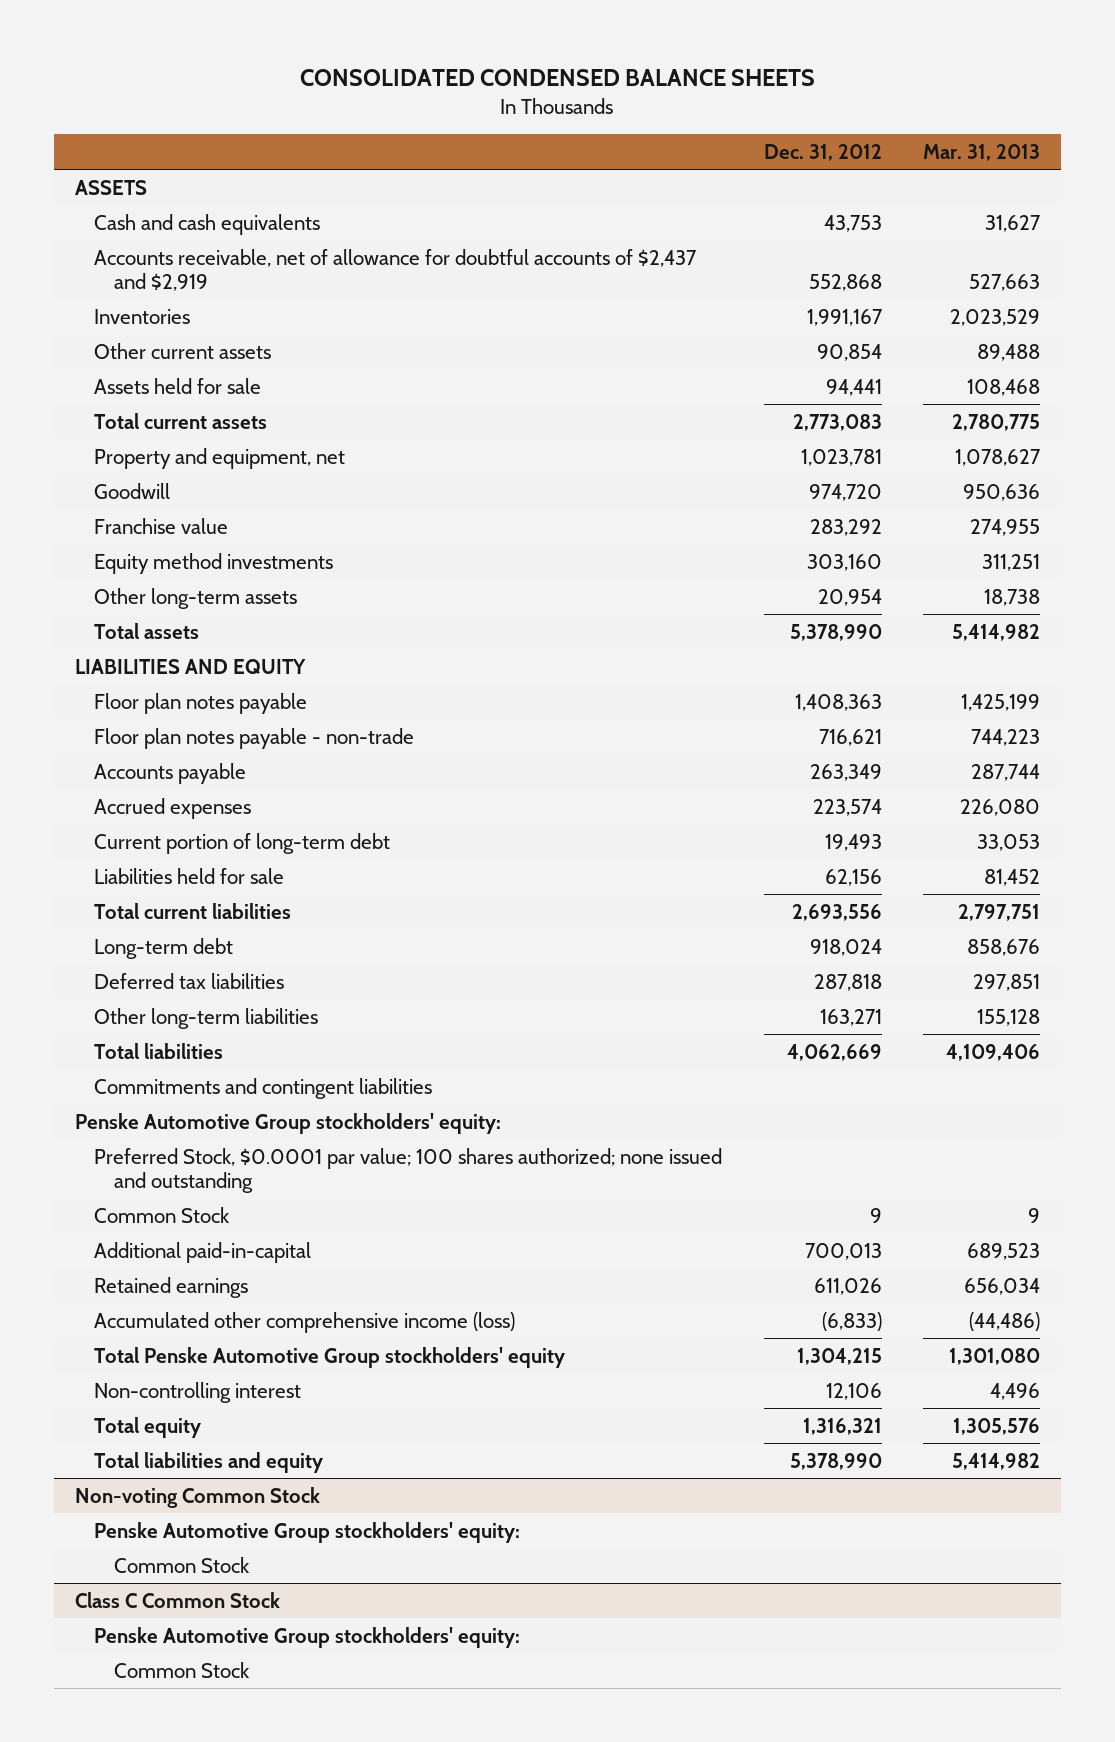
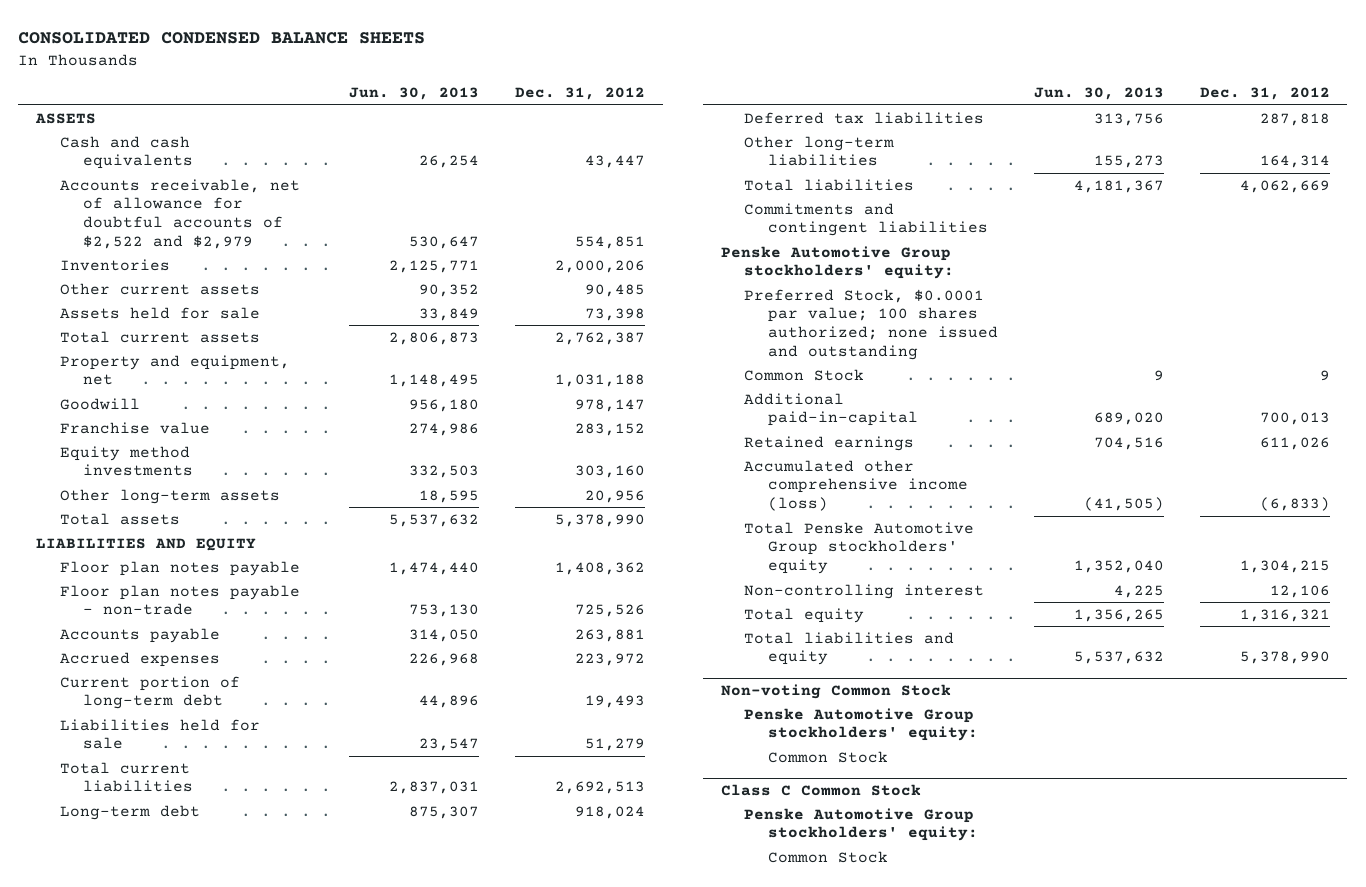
- | Dec. 31, 2012 | Mar. 31, 2013
+ | Jun. 30, 2013 | Dec. 31, 2012
- Cash and cash equivalents | 43,753 | 31,627
- Accounts receivable, net of allowance for doubtful accounts of $2,437 and $2,919 | 552,868 | 527,663
- Inventories | 1,991,167 | 2,023,529
- Other current assets | 90,854 | 89,488
- Assets held for sale | 94,441 | 108,468
- Total current assets | 2,773,083 | 2,780,775
- Property and equipment, net | 1,023,781 | 1,078,627
- Goodwill | 974,720 | 950,636
- Franchise value | 283,292 | 274,955
+ Cash and cash equivalents | 26,254 | 43,447
+ Accounts receivable, net of allowance for doubtful accounts of $2,522 and $2,979 | 530,647 | 554,851
+ Inventories | 2,125,771 | 2,000,206
+ Other current assets | 90,352 | 90,485
+ Assets held for sale | 33,849 | 73,398
+ Total current assets | 2,806,873 | 2,762,387
+ Property and equipment, net | 1,148,495 | 1,031,188
+ Goodwill | 956,180 | 978,147
+ Franchise value | 274,986 | 283,152
- Other long-term assets | 20,954 | 18,738
+ Other long-term assets | 18,595 | 20,956
- Floor plan notes payable | 1,408,363 | 1,425,199
- Floor plan notes payable - non-trade | 716,621 | 744,223
- Accounts payable | 263,349 | 287,744
- Accrued expenses | 223,574 | 226,080
+ Floor plan notes payable | 1,474,440 | 1,408,362
+ Floor plan notes payable - non-trade | 753,130 | 725,526
+ Accounts payable | 314,050 | 263,881
+ Accrued expenses | 226,968 | 223,972
- Liabilities held for sale | 62,156 | 81,452
- Total current liabilities | 2,693,556 | 2,797,751
+ Liabilities held for sale | 23,547 | 51,279
+ Total current liabilities | 2,837,031 | 2,692,513
- Other long-term liabilities | 163,271 | 155,128
+ Other long-term liabilities | 155,273 | 164,314

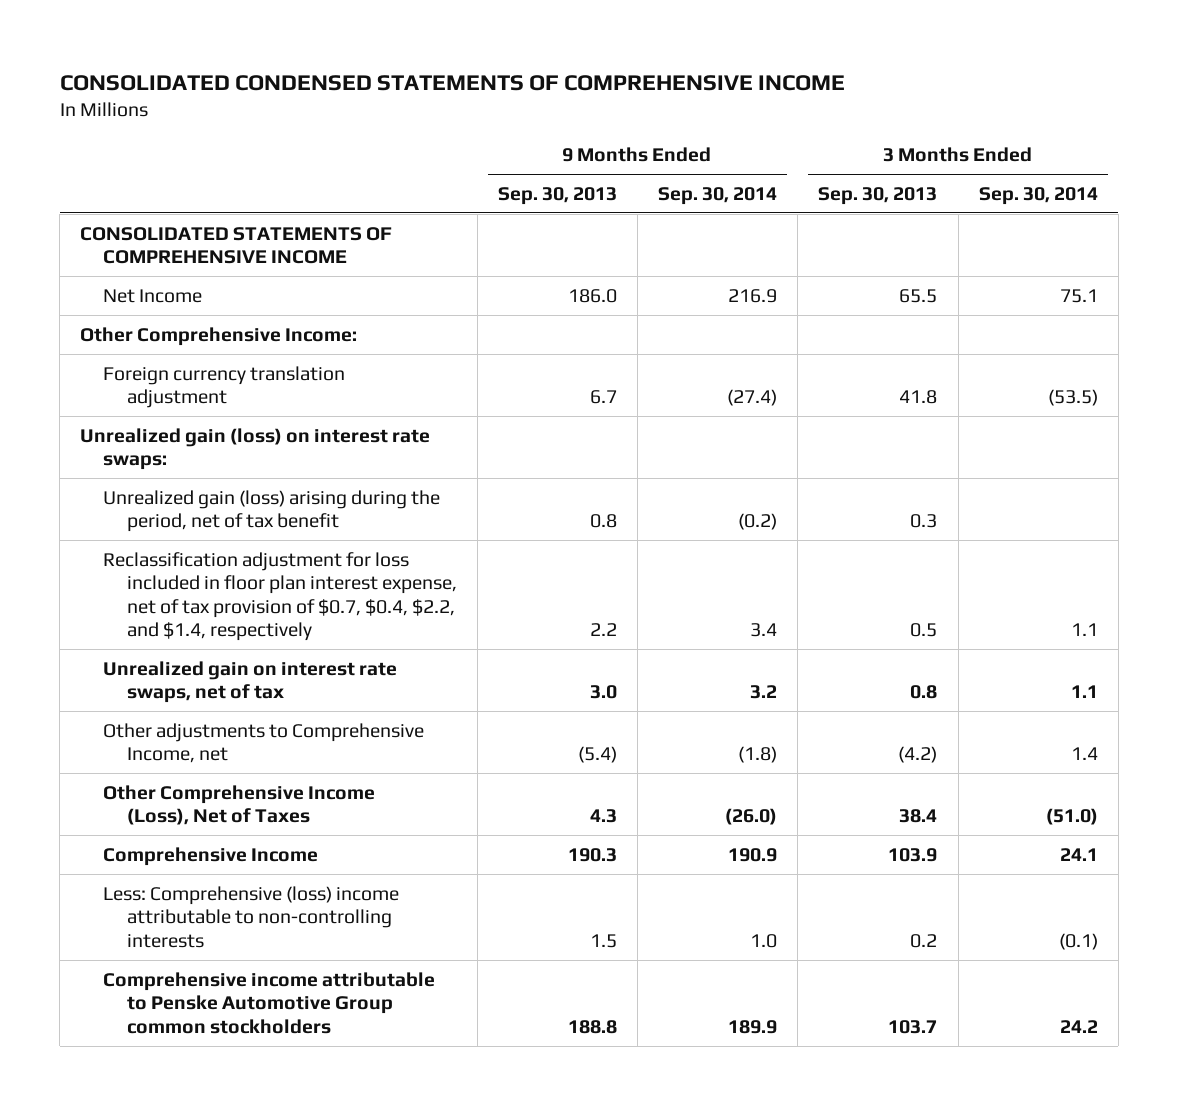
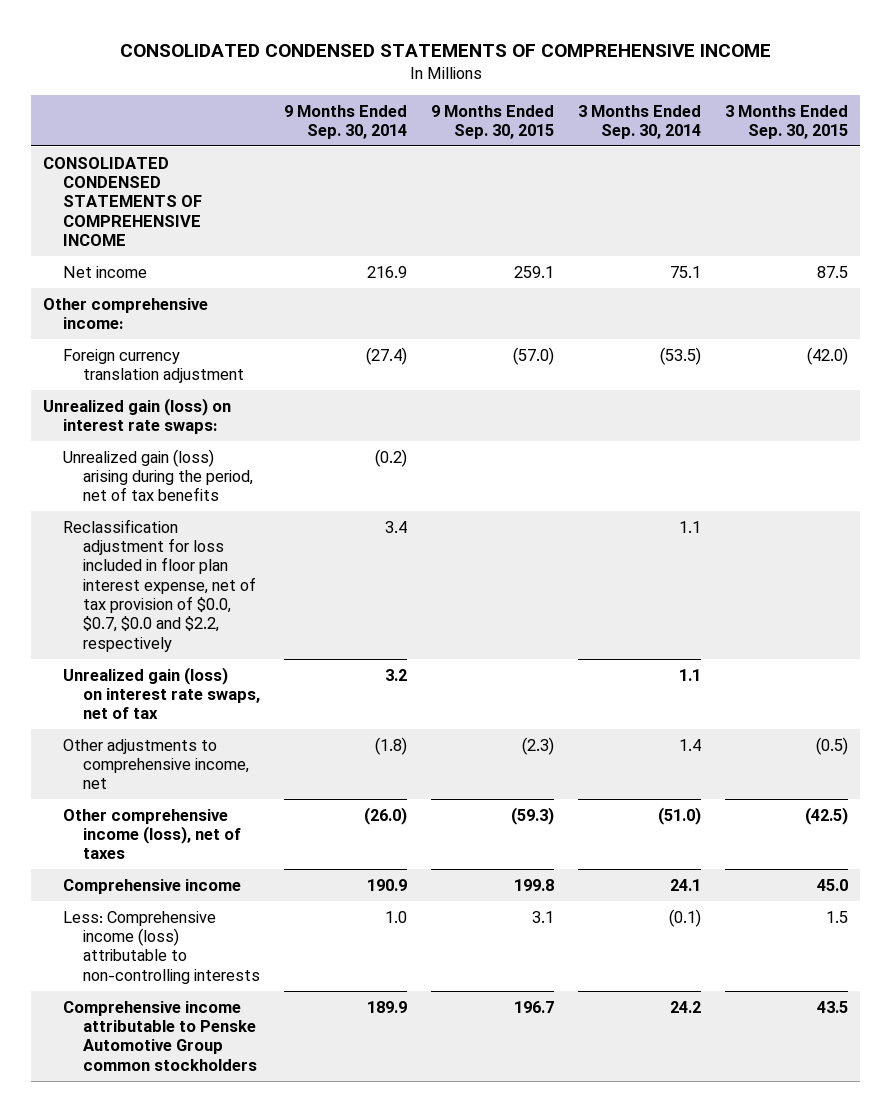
- | 9 Months Ended Sep. 30, 2013 | 9 Months Ended Sep. 30, 2014 | 3 Months Ended Sep. 30, 2013 | 3 Months Ended Sep. 30, 2014
+ | 9 Months Ended Sep. 30, 2014 | 9 Months Ended Sep. 30, 2015 | 3 Months Ended Sep. 30, 2014 | 3 Months Ended Sep. 30, 2015
- CONSOLIDATED STATEMENTS OF COMPREHENSIVE INCOME
- Net Income | 186.0 | 216.9 | 65.5 | 75.1
- Other Comprehensive Income:
+ CONSOLIDATED CONDENSED STATEMENTS OF COMPREHENSIVE INCOME
+ Net income | 216.9 | 259.1 | 75.1 | 87.5
+ Other comprehensive income:
- Unrealized gain (loss) arising during the period, net of tax benefit | 0.8 | (0.2) | 0.3 |
- Reclassification adjustment for loss included in floor plan interest expense, net of tax provision of $0.7, $0.4, $2.2, and $1.4, respectively | 2.2 | 3.4 | 0.5 | 1.1
- Unrealized gain on interest rate swaps, net of tax | 3.0 | 3.2 | 0.8 | 1.1
- Other adjustments to Comprehensive Income, net | (5.4) | (1.8) | (4.2) | 1.4
- Other Comprehensive Income (Loss), Net of Taxes | 4.3 | (26.0) | 38.4 | (51.0)
- Comprehensive Income | 190.3 | 190.9 | 103.9 | 24.1
- Less: Comprehensive (loss) income attributable to non-controlling interests | 1.5 | 1.0 | 0.2 | (0.1)
+ Unrealized gain (loss) arising during the period, net of tax benefits | (0.2) | | |
+ Reclassification adjustment for loss included in floor plan interest expense, net of tax provision of $0.0, $0.7, $0.0 and $2.2, respectively | 3.4 | | 1.1 |
+ Unrealized gain (loss) on interest rate swaps, net of tax | 3.2 | | 1.1 |
+ Other adjustments to comprehensive income, net | (1.8) | (2.3) | 1.4 | (0.5)
+ Other comprehensive income (loss), net of taxes | (26.0) | (59.3) | (51.0) | (42.5)
+ Comprehensive income | 190.9 | 199.8 | 24.1 | 45.0
+ Less: Comprehensive income (loss) attributable to non-controlling interests | 1.0 | 3.1 | (0.1) | 1.5

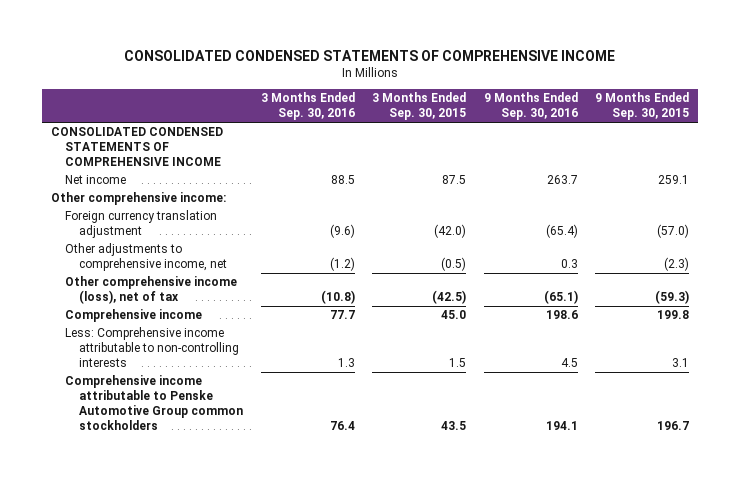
- | 9 Months Ended Sep. 30, 2014 | 9 Months Ended Sep. 30, 2015 | 3 Months Ended Sep. 30, 2014 | 3 Months Ended Sep. 30, 2015
+ | 3 Months Ended Sep. 30, 2016 | 3 Months Ended Sep. 30, 2015 | 9 Months Ended Sep. 30, 2016 | 9 Months Ended Sep. 30, 2015
- Unrealized gain (loss) on interest rate swaps:
- Unrealized gain (loss) arising during the period, net of tax benefits | (0.2) | | |
- Reclassification adjustment for loss included in floor plan interest expense, net of tax provision of $0.0, $0.7, $0.0 and $2.2, respectively | 3.4 | | 1.1 |
- Unrealized gain (loss) on interest rate swaps, net of tax | 3.2 | | 1.1 |
- Other comprehensive income (loss), net of taxes | (26.0) | (59.3) | (51.0) | (42.5)
+ Other comprehensive income (loss), net of tax | (10.8) | (42.5) | (65.1) | (59.3)
- Less: Comprehensive income (loss) attributable to non-controlling interests | 1.0 | 3.1 | (0.1) | 1.5
+ Less: Comprehensive income attributable to non-controlling interests | 1.3 | 1.5 | 4.5 | 3.1

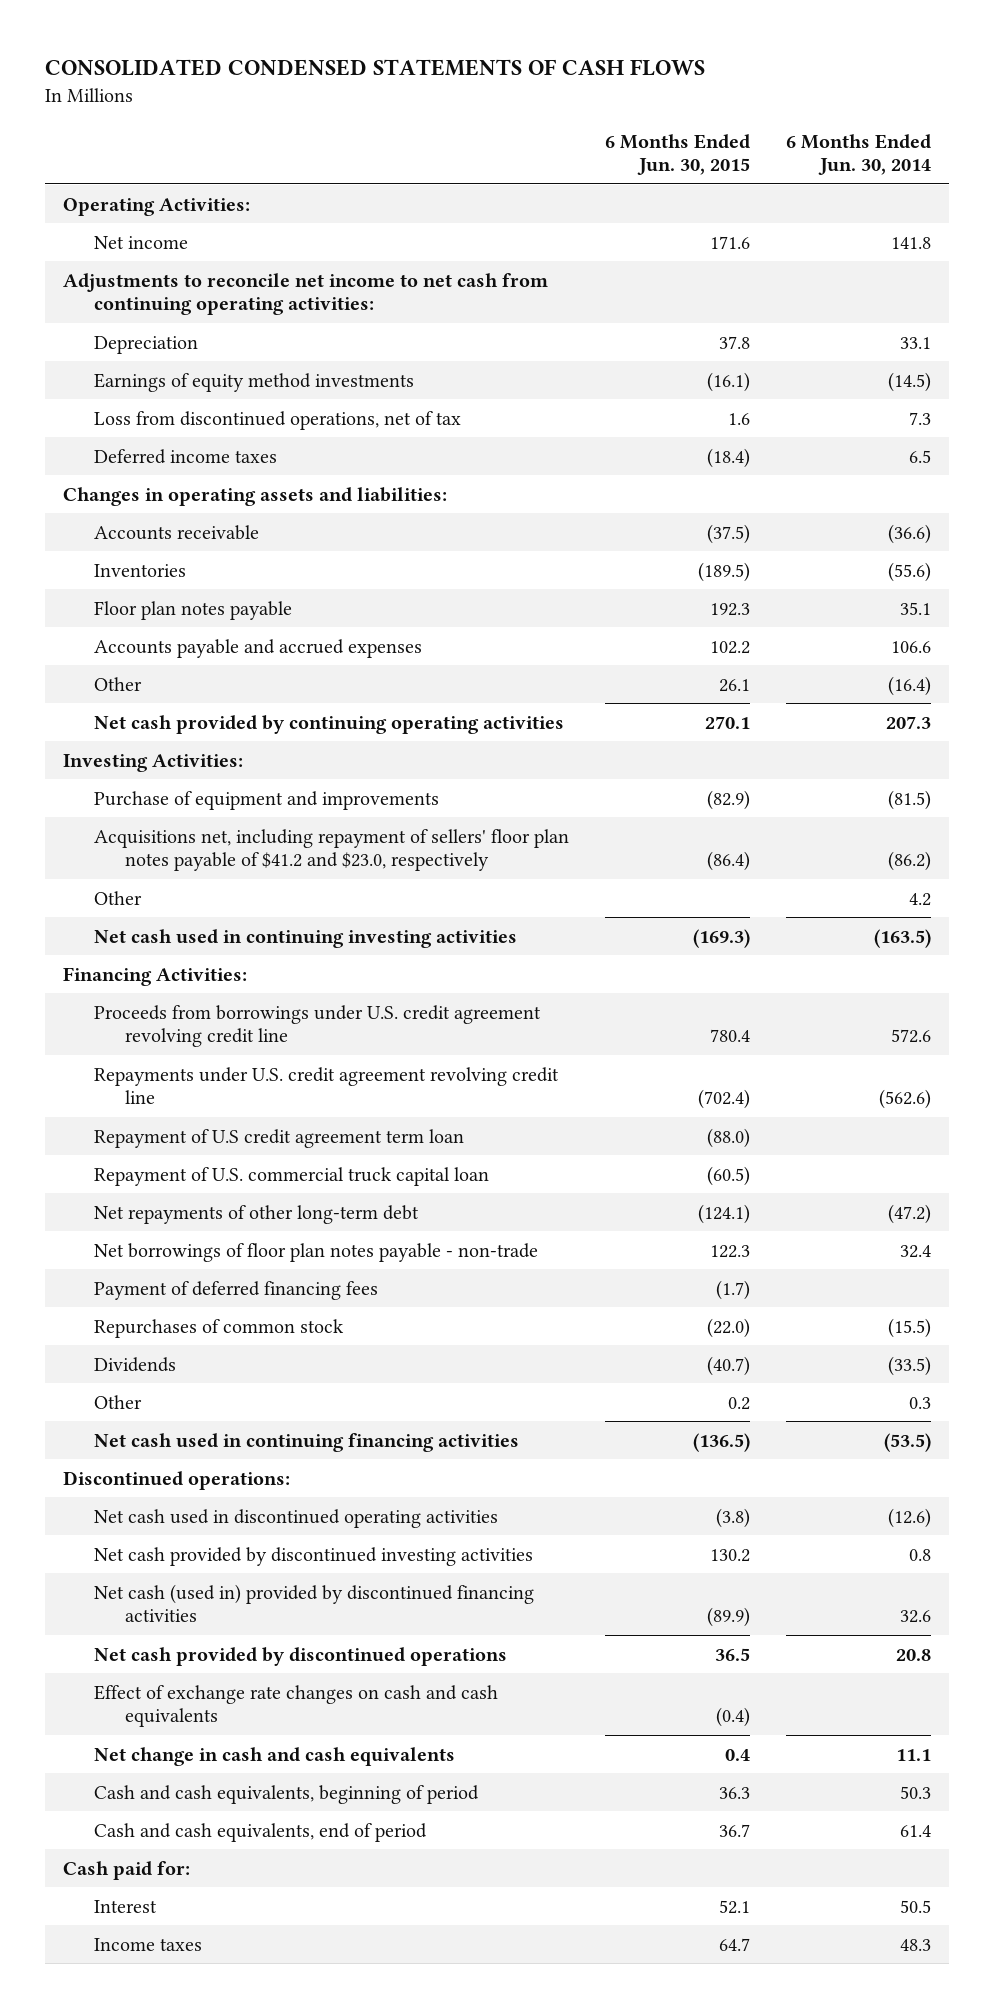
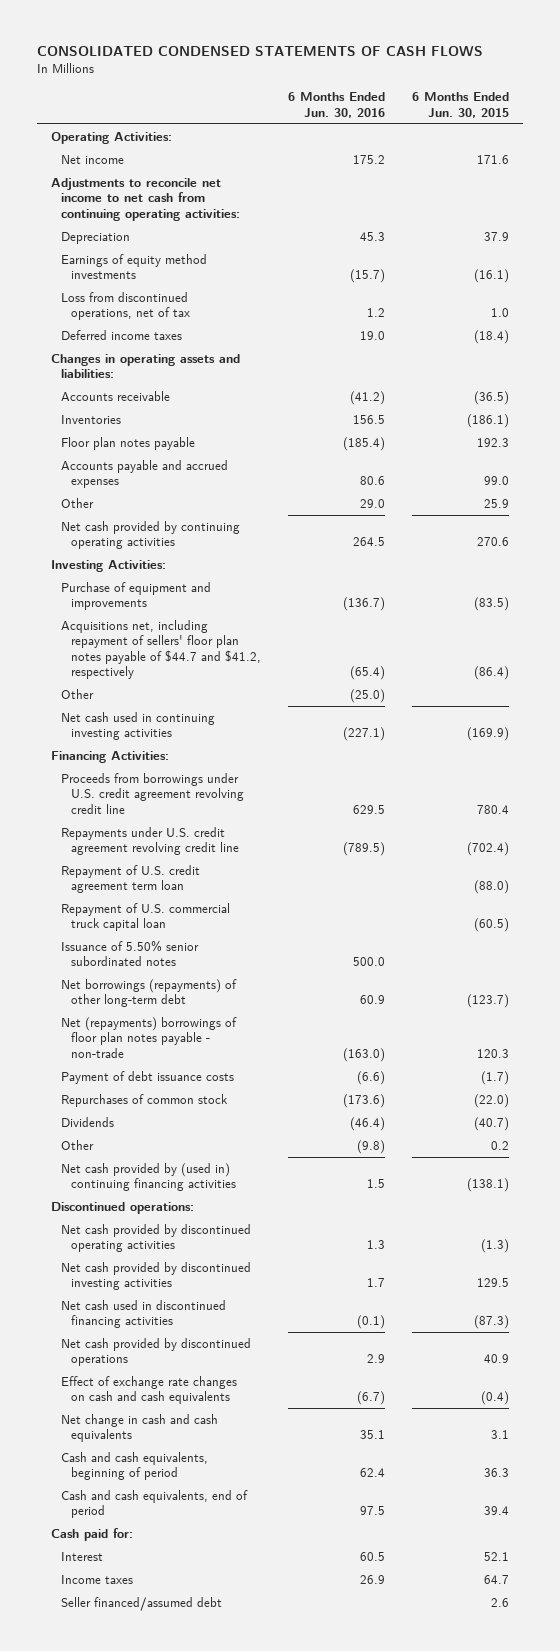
- | 6 Months Ended Jun. 30, 2015 | 6 Months Ended Jun. 30, 2014
+ | 6 Months Ended Jun. 30, 2016 | 6 Months Ended Jun. 30, 2015
- Depreciation | 37.8 | 33.1
+ Depreciation | 45.3 | 37.9
- Loss from discontinued operations, net of tax | 1.6 | 7.3
+ Loss from discontinued operations, net of tax | 1.2 | 1.0
- Accounts receivable | (37.5) | (36.6)
- Inventories | (189.5) | (55.6)
+ Accounts receivable | (41.2) | (36.5)
+ Inventories | 156.5 | (186.1)
- Accounts payable and accrued expenses | 102.2 | 106.6
- Other | 26.1 | (16.4)
- Net cash provided by continuing operating activities | 270.1 | 207.3
+ Accounts payable and accrued expenses | 80.6 | 99.0
+ Other | 29.0 | 25.9
+ Net cash provided by continuing operating activities | 264.5 | 270.6
- Purchase of equipment and improvements | (82.9) | (81.5)
- Acquisitions net, including repayment of sellers' floor plan notes payable of $41.2 and $23.0, respectively | (86.4) | (86.2)
+ Purchase of equipment and improvements | (136.7) | (83.5)
+ Acquisitions net, including repayment of sellers' floor plan notes payable of $44.7 and $41.2, respectively | (65.4) | (86.4)
- Net cash used in continuing investing activities | (169.3) | (163.5)
+ Net cash used in continuing investing activities | (227.1) | (169.9)
- Repayment of U.S credit agreement term loan | (88.0) |
+ Repayment of U.S. credit agreement term loan | | (88.0)
- Net repayments of other long-term debt | (124.1) | (47.2)
- Net borrowings of floor plan notes payable - non-trade | 122.3 | 32.4
- Payment of deferred financing fees | (1.7) |
+ Issuance of 5.50% senior subordinated notes | 500.0 |
+ Net borrowings (repayments) of other long-term debt | 60.9 | (123.7)
+ Net (repayments) borrowings of floor plan notes payable - non-trade | (163.0) | 120.3
+ Payment of debt issuance costs | (6.6) | (1.7)
- Net cash used in continuing financing activities | (136.5) | (53.5)
+ Net cash provided by (used in) continuing financing activities | 1.5 | (138.1)
- Net cash used in discontinued operating activities | (3.8) | (12.6)
- Net cash provided by discontinued investing activities | 130.2 | 0.8
- Net cash (used in) provided by discontinued financing activities | (89.9) | 32.6
- Net cash provided by discontinued operations | 36.5 | 20.8
+ Net cash provided by discontinued operating activities | 1.3 | (1.3)
+ Net cash provided by discontinued investing activities | 1.7 | 129.5
+ Net cash used in discontinued financing activities | (0.1) | (87.3)
+ Net cash provided by discontinued operations | 2.9 | 40.9
- Net change in cash and cash equivalents | 0.4 | 11.1
+ Net change in cash and cash equivalents | 35.1 | 3.1
- Cash and cash equivalents, end of period | 36.7 | 61.4
+ Cash and cash equivalents, end of period | 97.5 | 39.4
+ Seller financed/assumed debt | | 2.6

